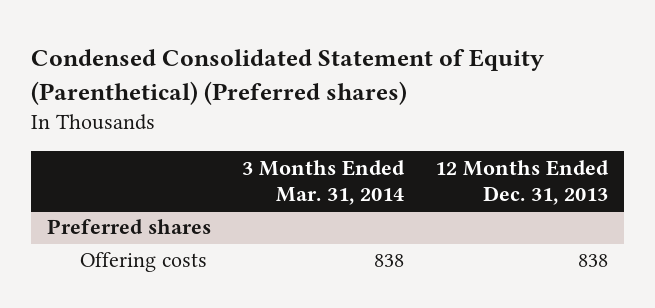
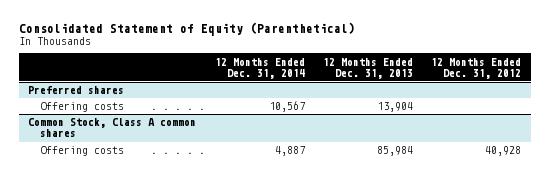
- Condensed Consolidated Statement of Equity (Parenthetical) (Preferred shares)
+ Consolidated Statement of Equity (Parenthetical)
- | 3 Months Ended Mar. 31, 2014 | 12 Months Ended Dec. 31, 2013
+ | 12 Months Ended Dec. 31, 2014 | 12 Months Ended Dec. 31, 2013 | 12 Months Ended Dec. 31, 2012
@ Preferred shares
- Offering costs | 838 | 838
+ Offering costs | 10,567 | 13,904 |
+ Common Stock, Class A common shares
+ Offering costs | 4,887 | 85,984 | 40,928

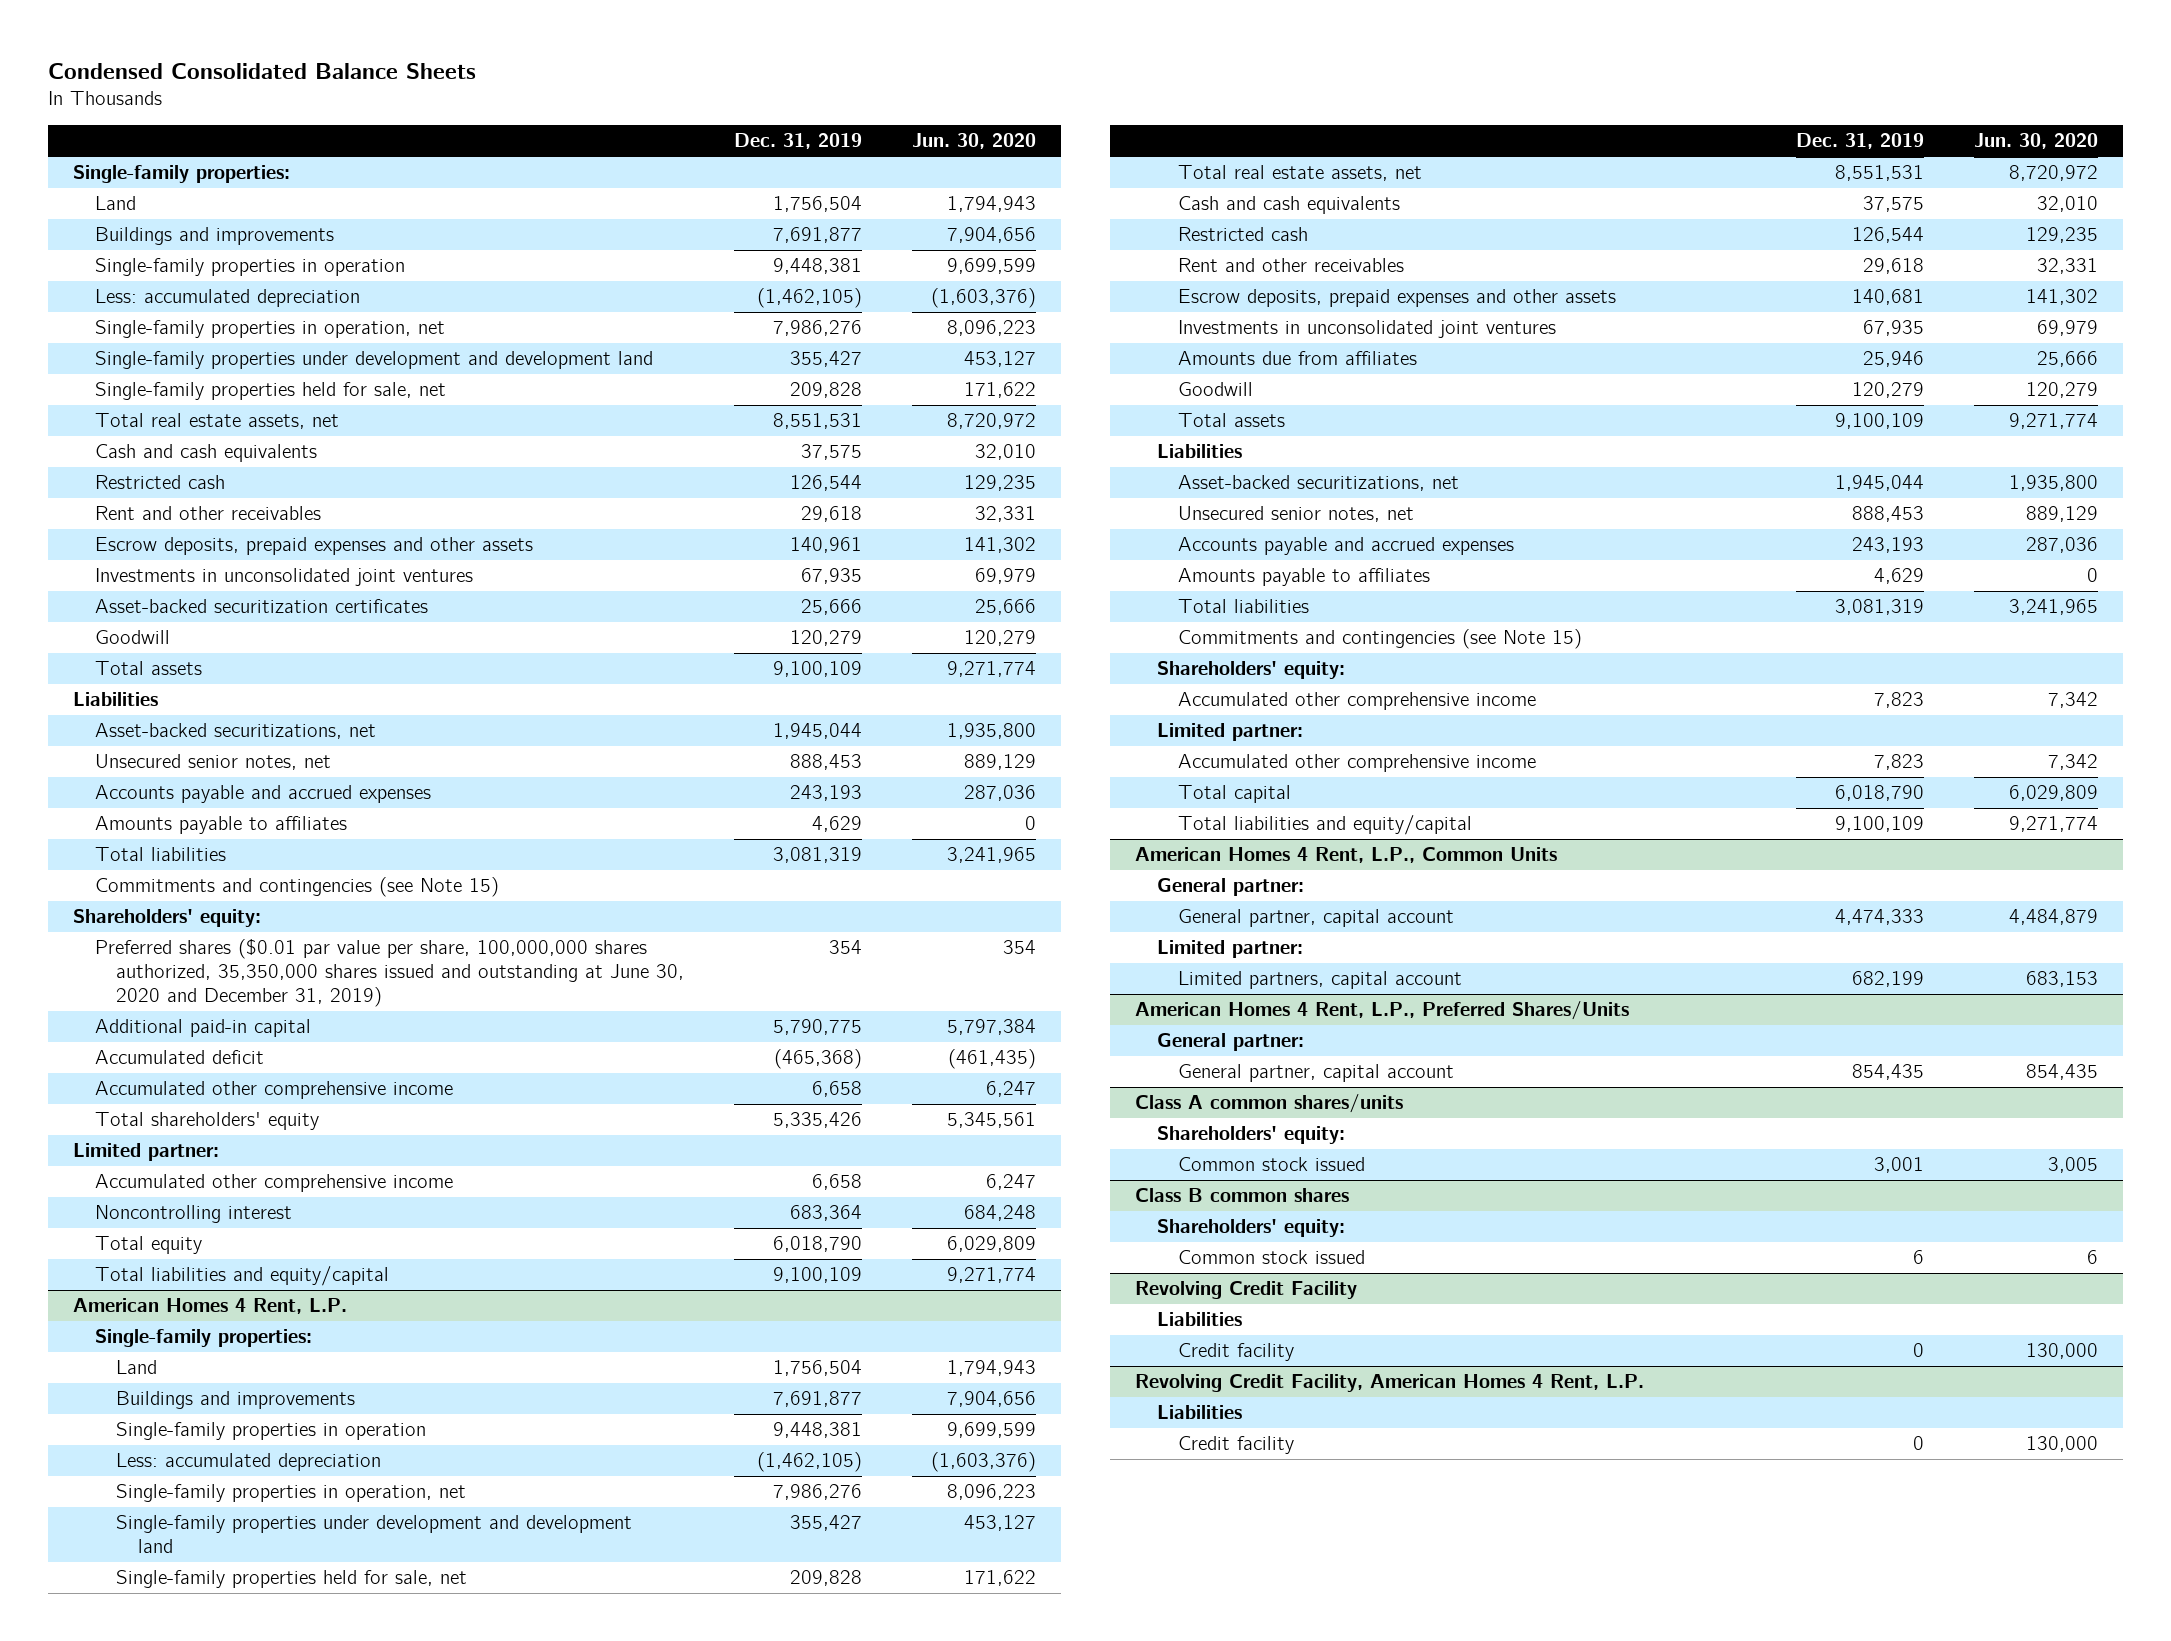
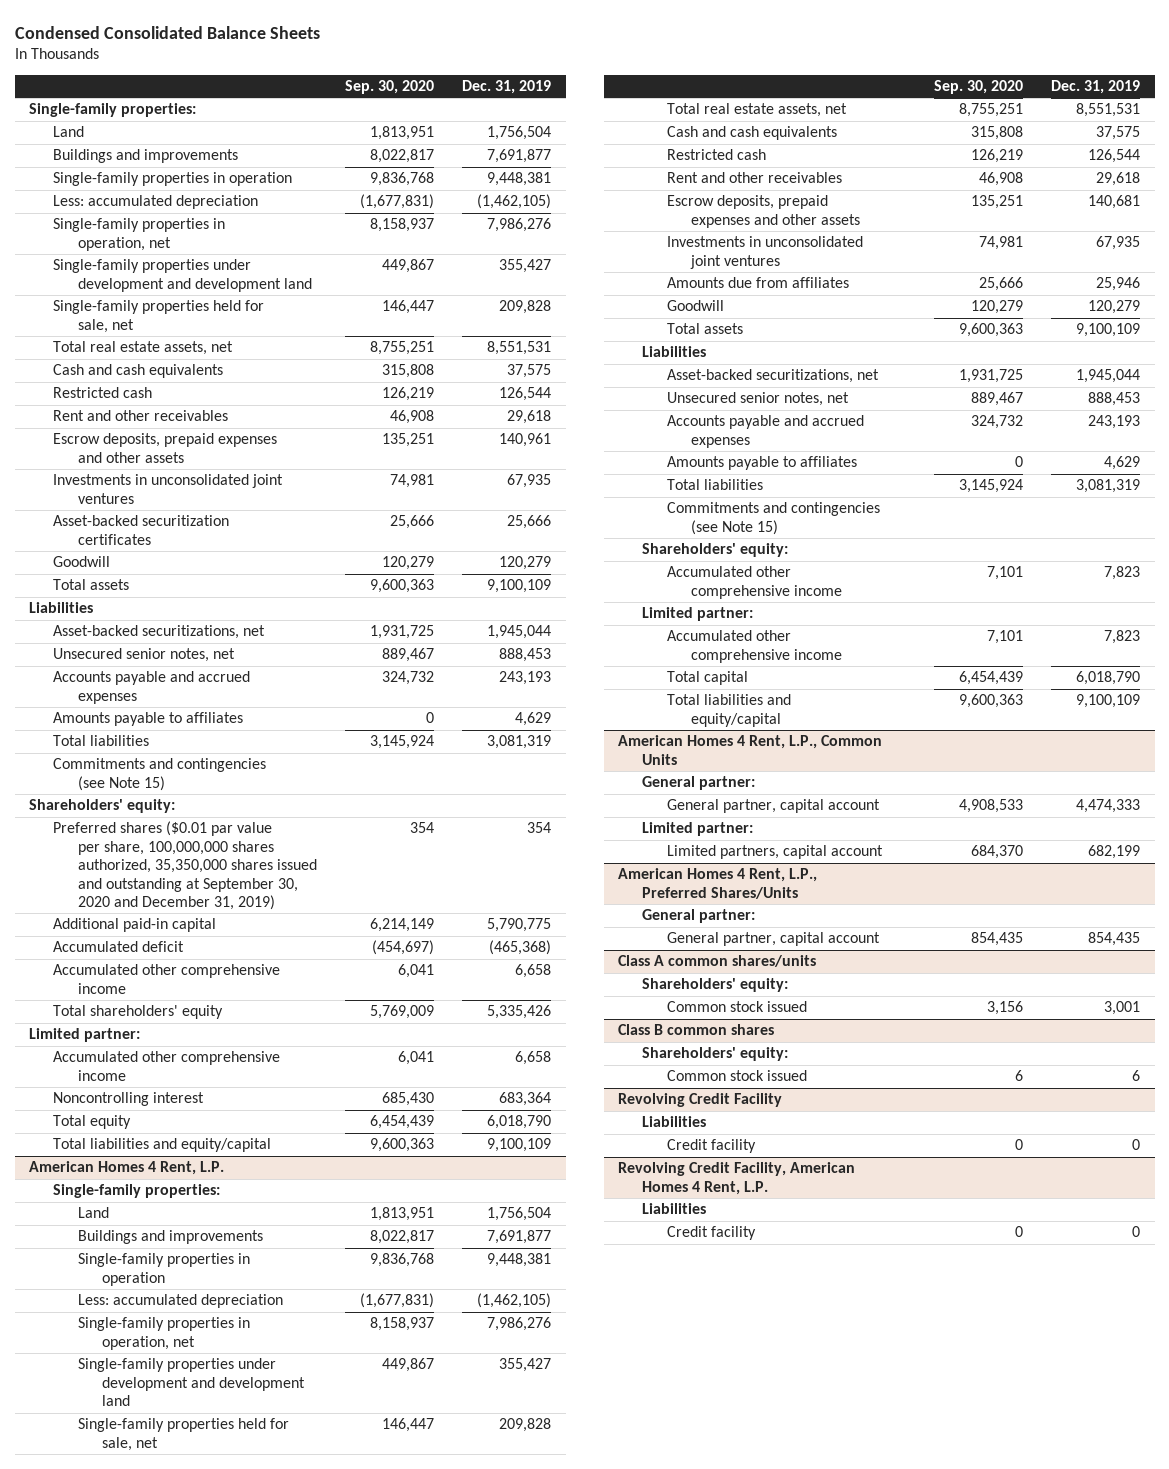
- | Dec. 31, 2019 | Jun. 30, 2020
+ | Sep. 30, 2020 | Dec. 31, 2019
- Preferred shares ($0.01 par value per share, 100,000,000 shares authorized, 35,350,000 shares issued and outstanding at June 30, 2020 and December 31, 2019) | 354 | 354
+ Preferred shares ($0.01 par value per share, 100,000,000 shares authorized, 35,350,000 shares issued and outstanding at September 30, 2020 and December 31, 2019) | 354 | 354

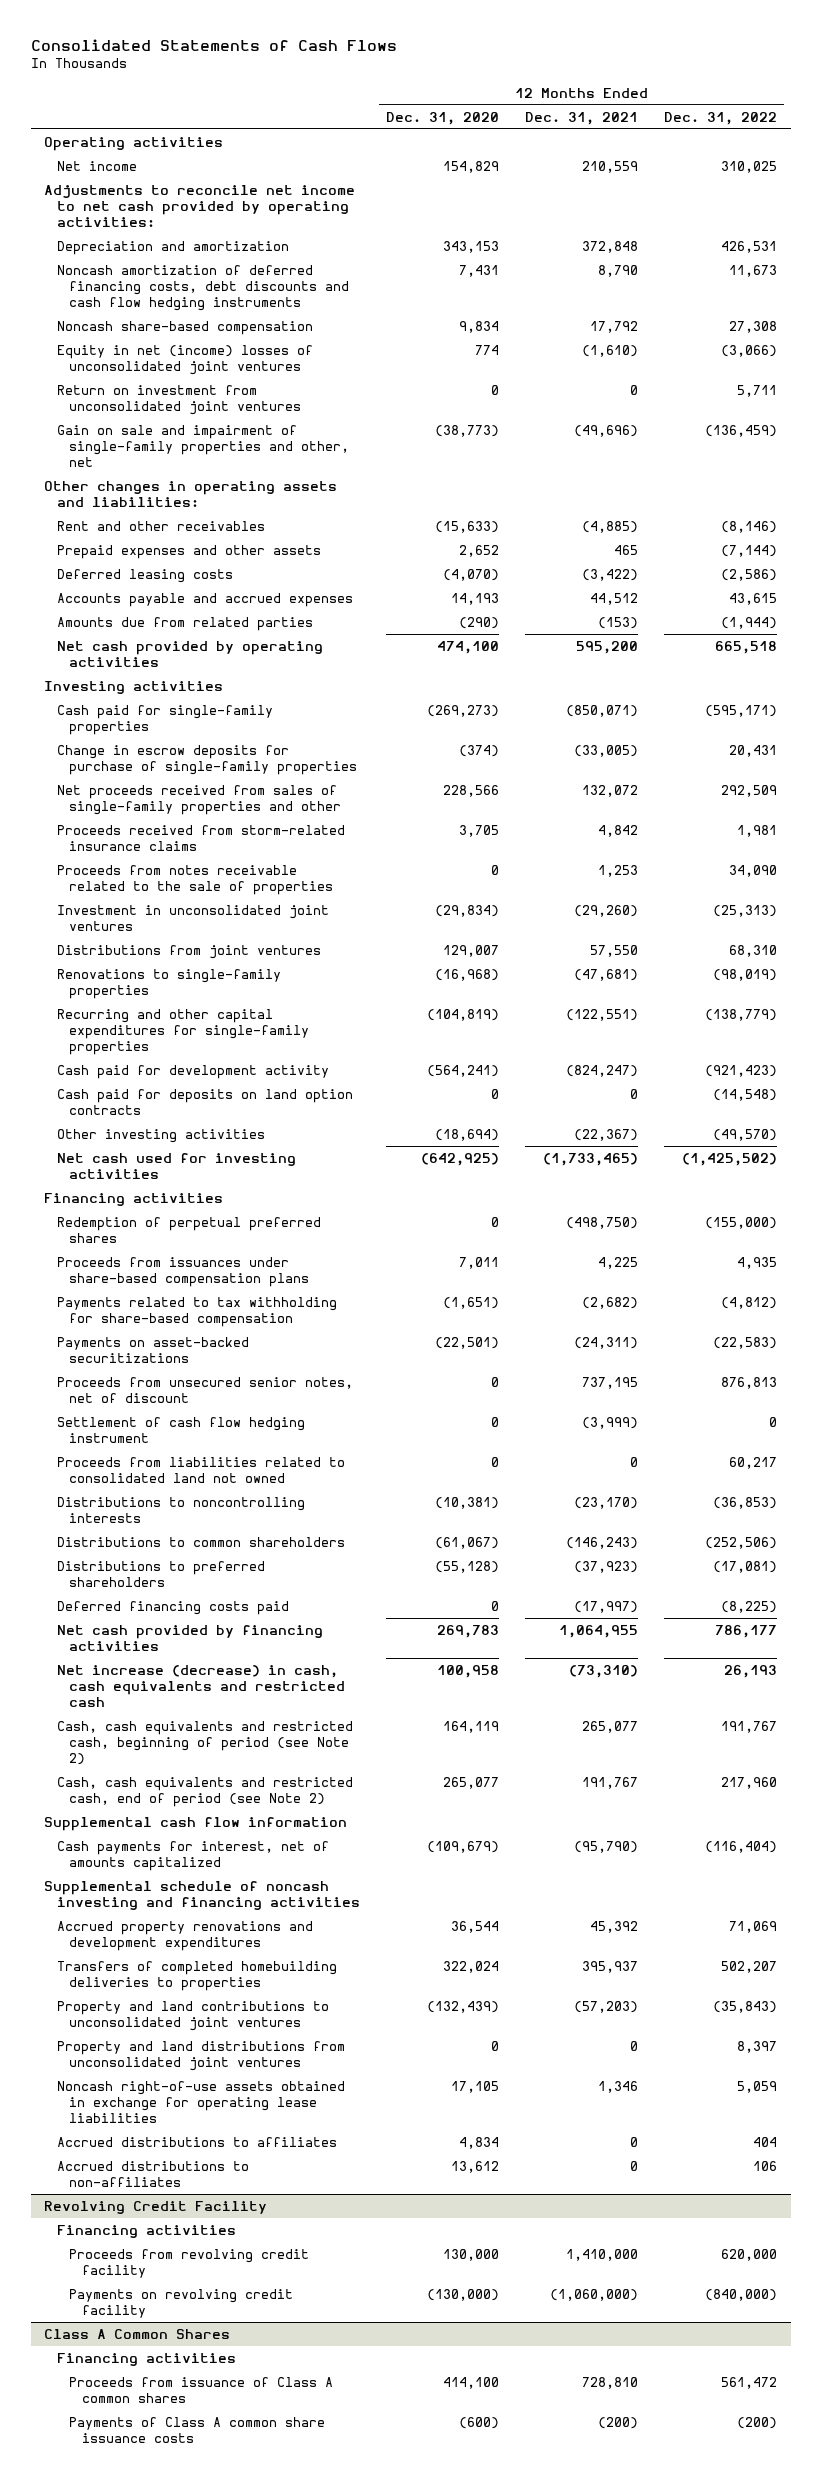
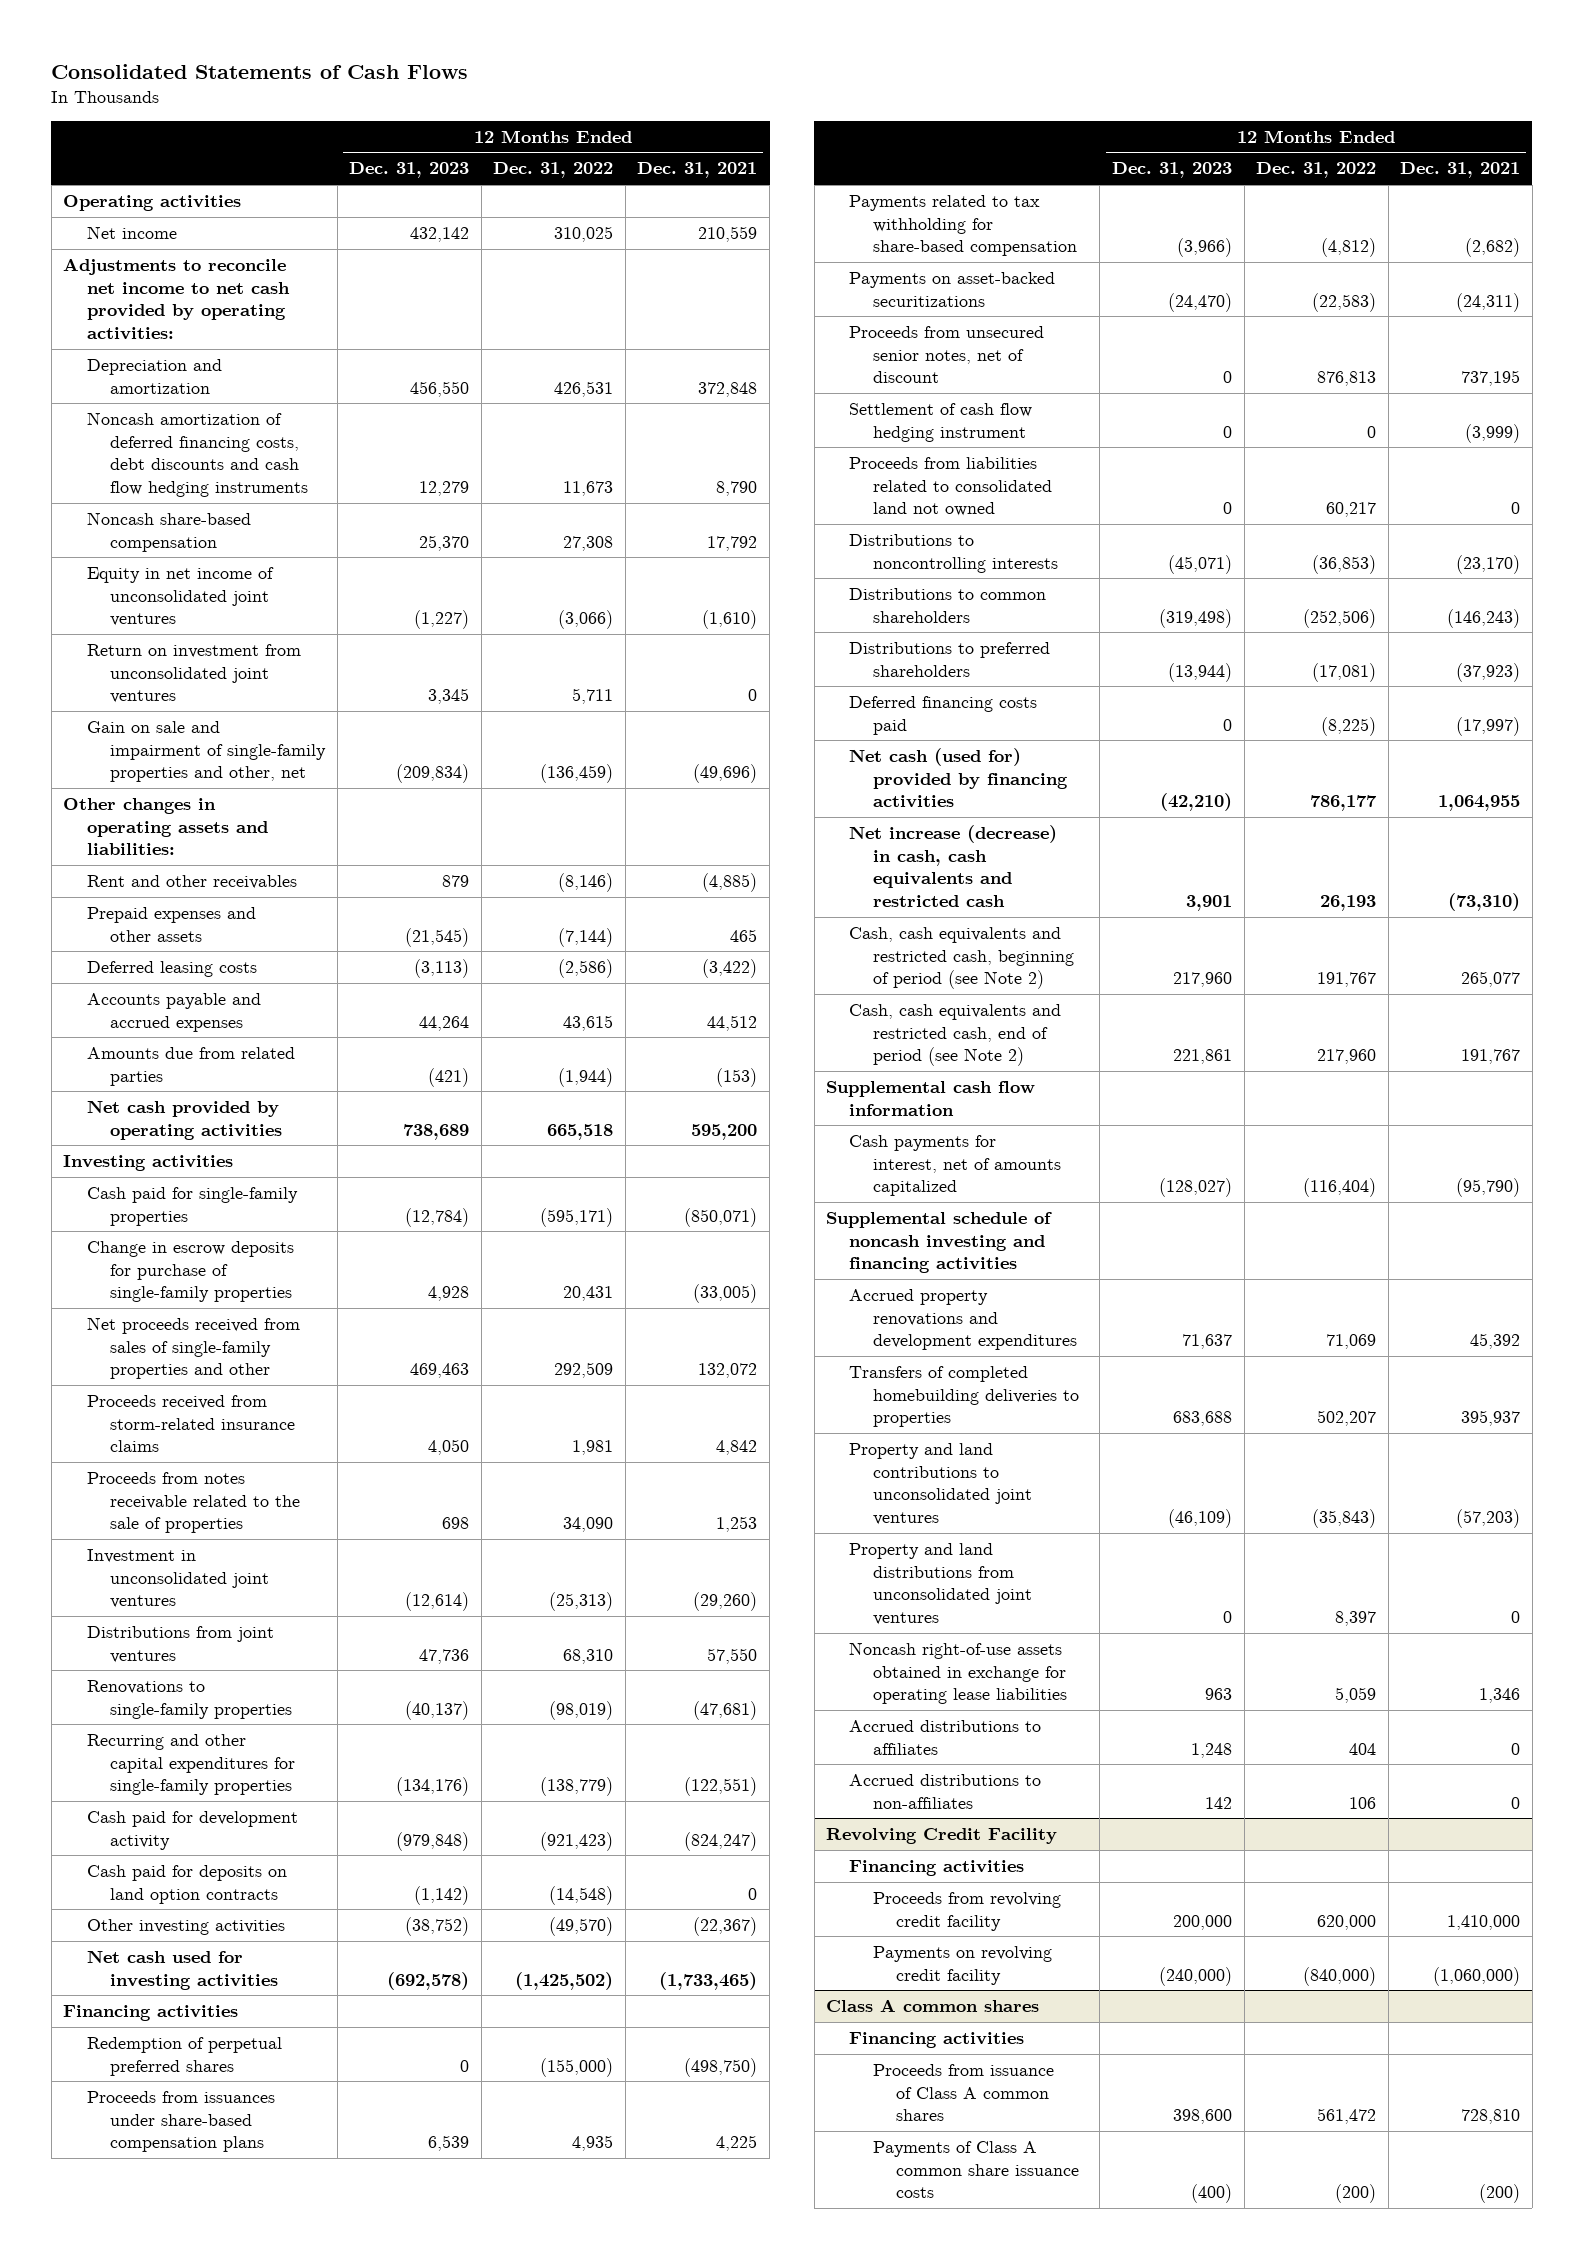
- | 12 Months Ended Dec. 31, 2020 | 12 Months Ended Dec. 31, 2021 | 12 Months Ended Dec. 31, 2022
+ | 12 Months Ended Dec. 31, 2023 | 12 Months Ended Dec. 31, 2022 | 12 Months Ended Dec. 31, 2021
- Equity in net (income) losses of unconsolidated joint ventures | 774 | (1,610) | (3,066)
+ Equity in net income of unconsolidated joint ventures | (1,227) | (3,066) | (1,610)
- Net cash provided by financing activities | 269,783 | 1,064,955 | 786,177
+ Net cash (used for) provided by financing activities | (42,210) | 786,177 | 1,064,955
- Class A Common Shares
+ Class A common shares

